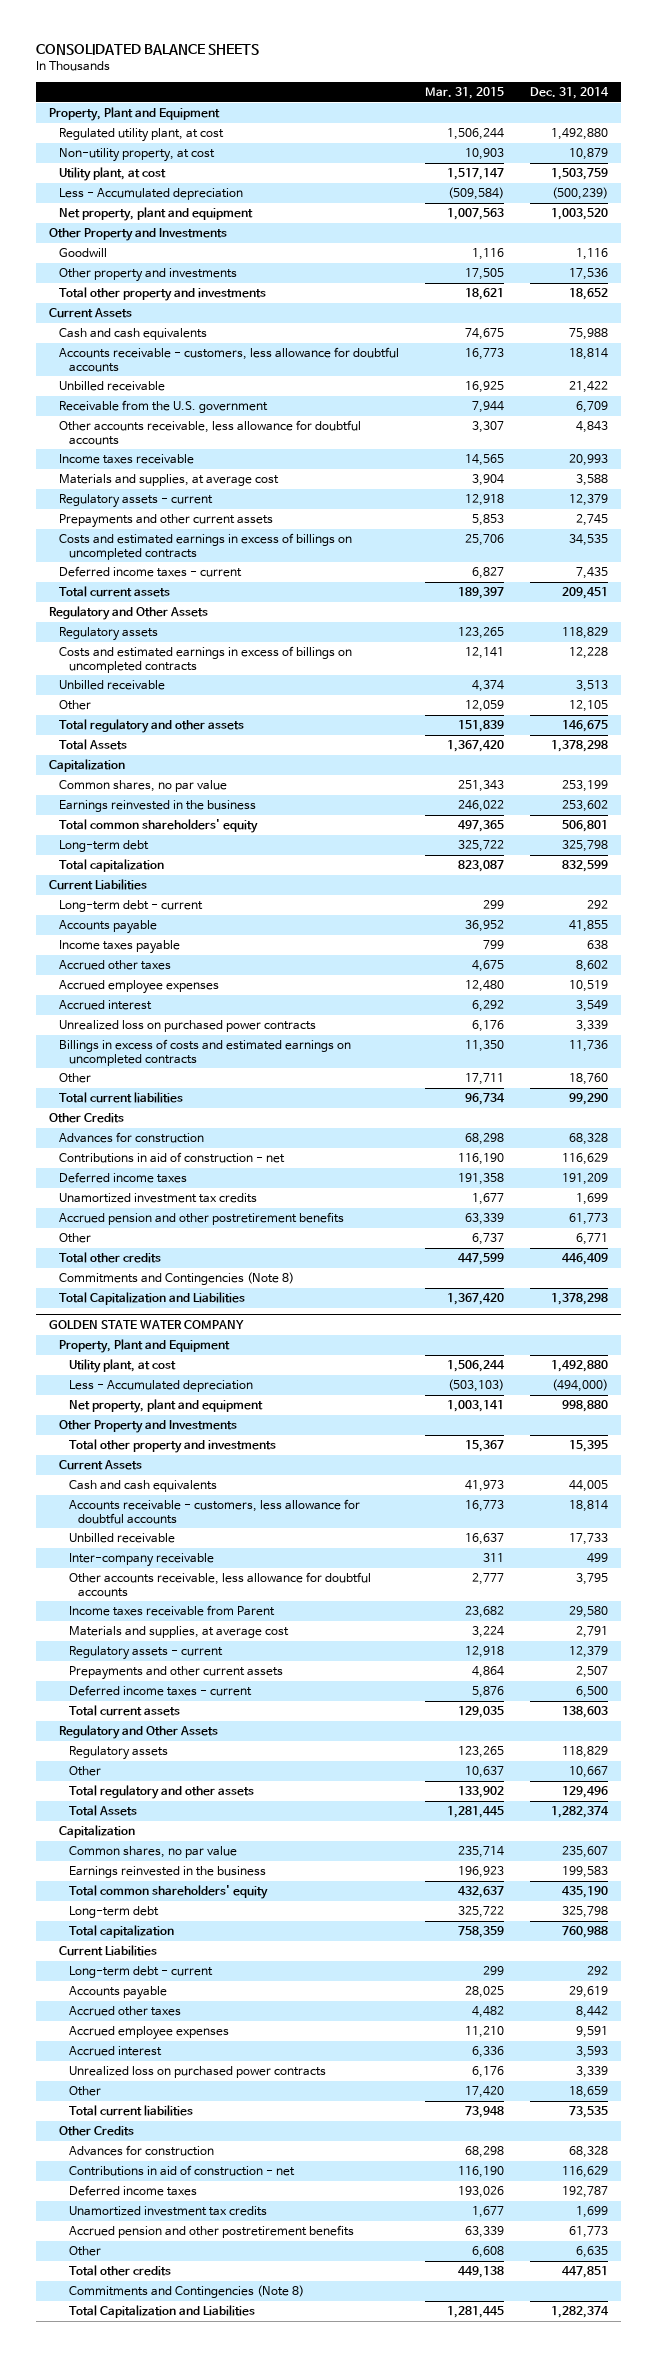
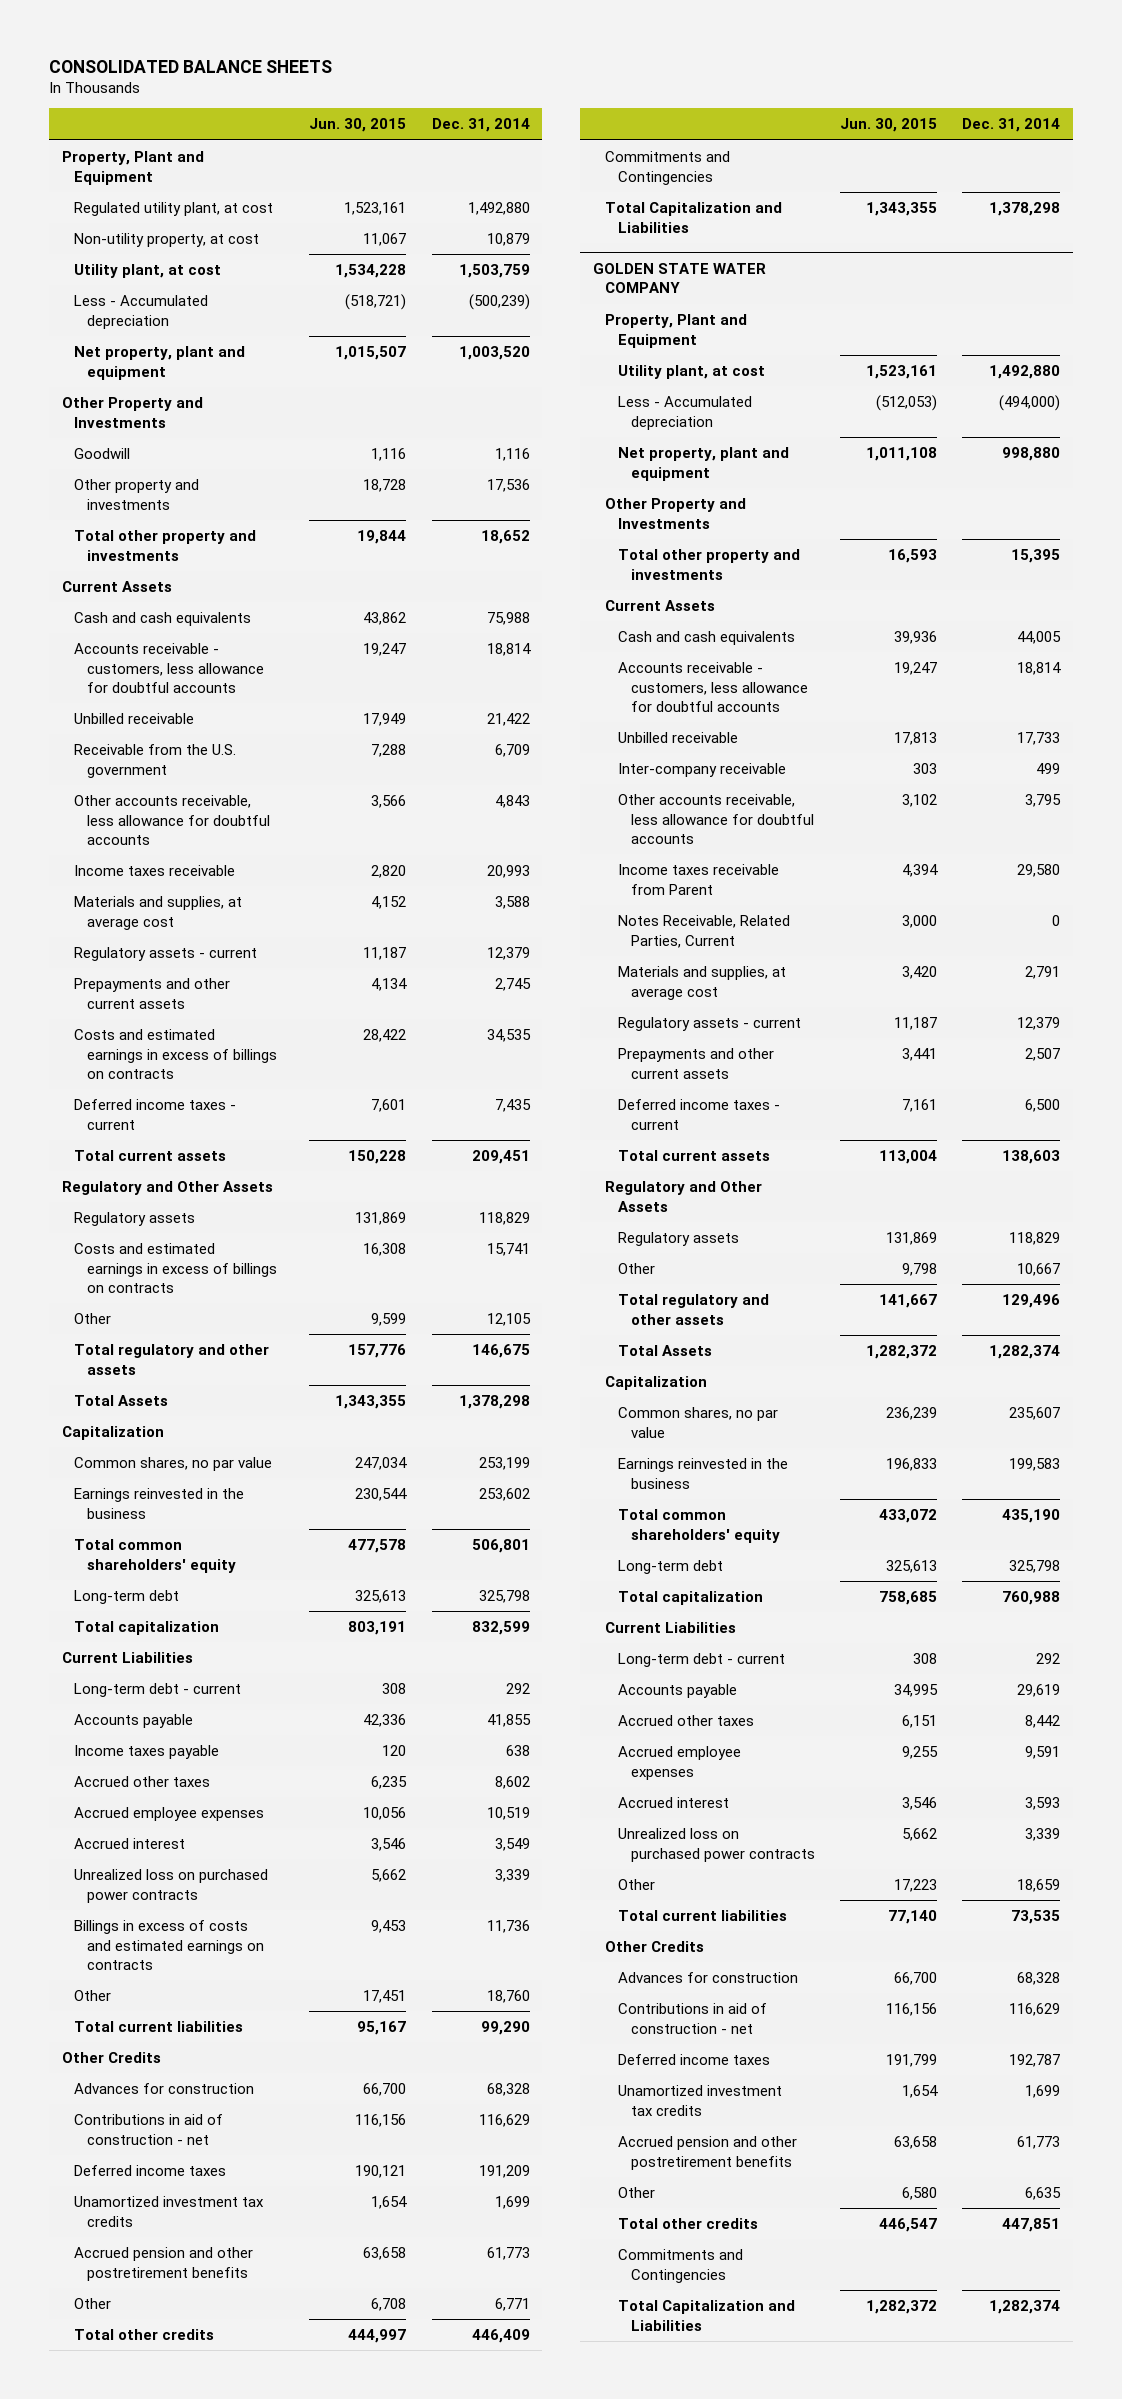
- | Mar. 31, 2015 | Dec. 31, 2014
+ | Jun. 30, 2015 | Dec. 31, 2014
- Costs and estimated earnings in excess of billings on uncompleted contracts | 25,706 | 34,535
+ Costs and estimated earnings in excess of billings on contracts | 28,422 | 34,535
- Costs and estimated earnings in excess of billings on uncompleted contracts | 12,141 | 12,228
- Unbilled receivable | 4,374 | 3,513
+ Costs and estimated earnings in excess of billings on contracts | 16,308 | 15,741
- Billings in excess of costs and estimated earnings on uncompleted contracts | 11,350 | 11,736
+ Billings in excess of costs and estimated earnings on contracts | 9,453 | 11,736
- Commitments and Contingencies (Note 8)
+ Commitments and Contingencies
@ GOLDEN STATE WATER COMPANY
+ Notes Receivable, Related Parties, Current | 3,000 | 0
- Commitments and Contingencies (Note 8)
+ Commitments and Contingencies

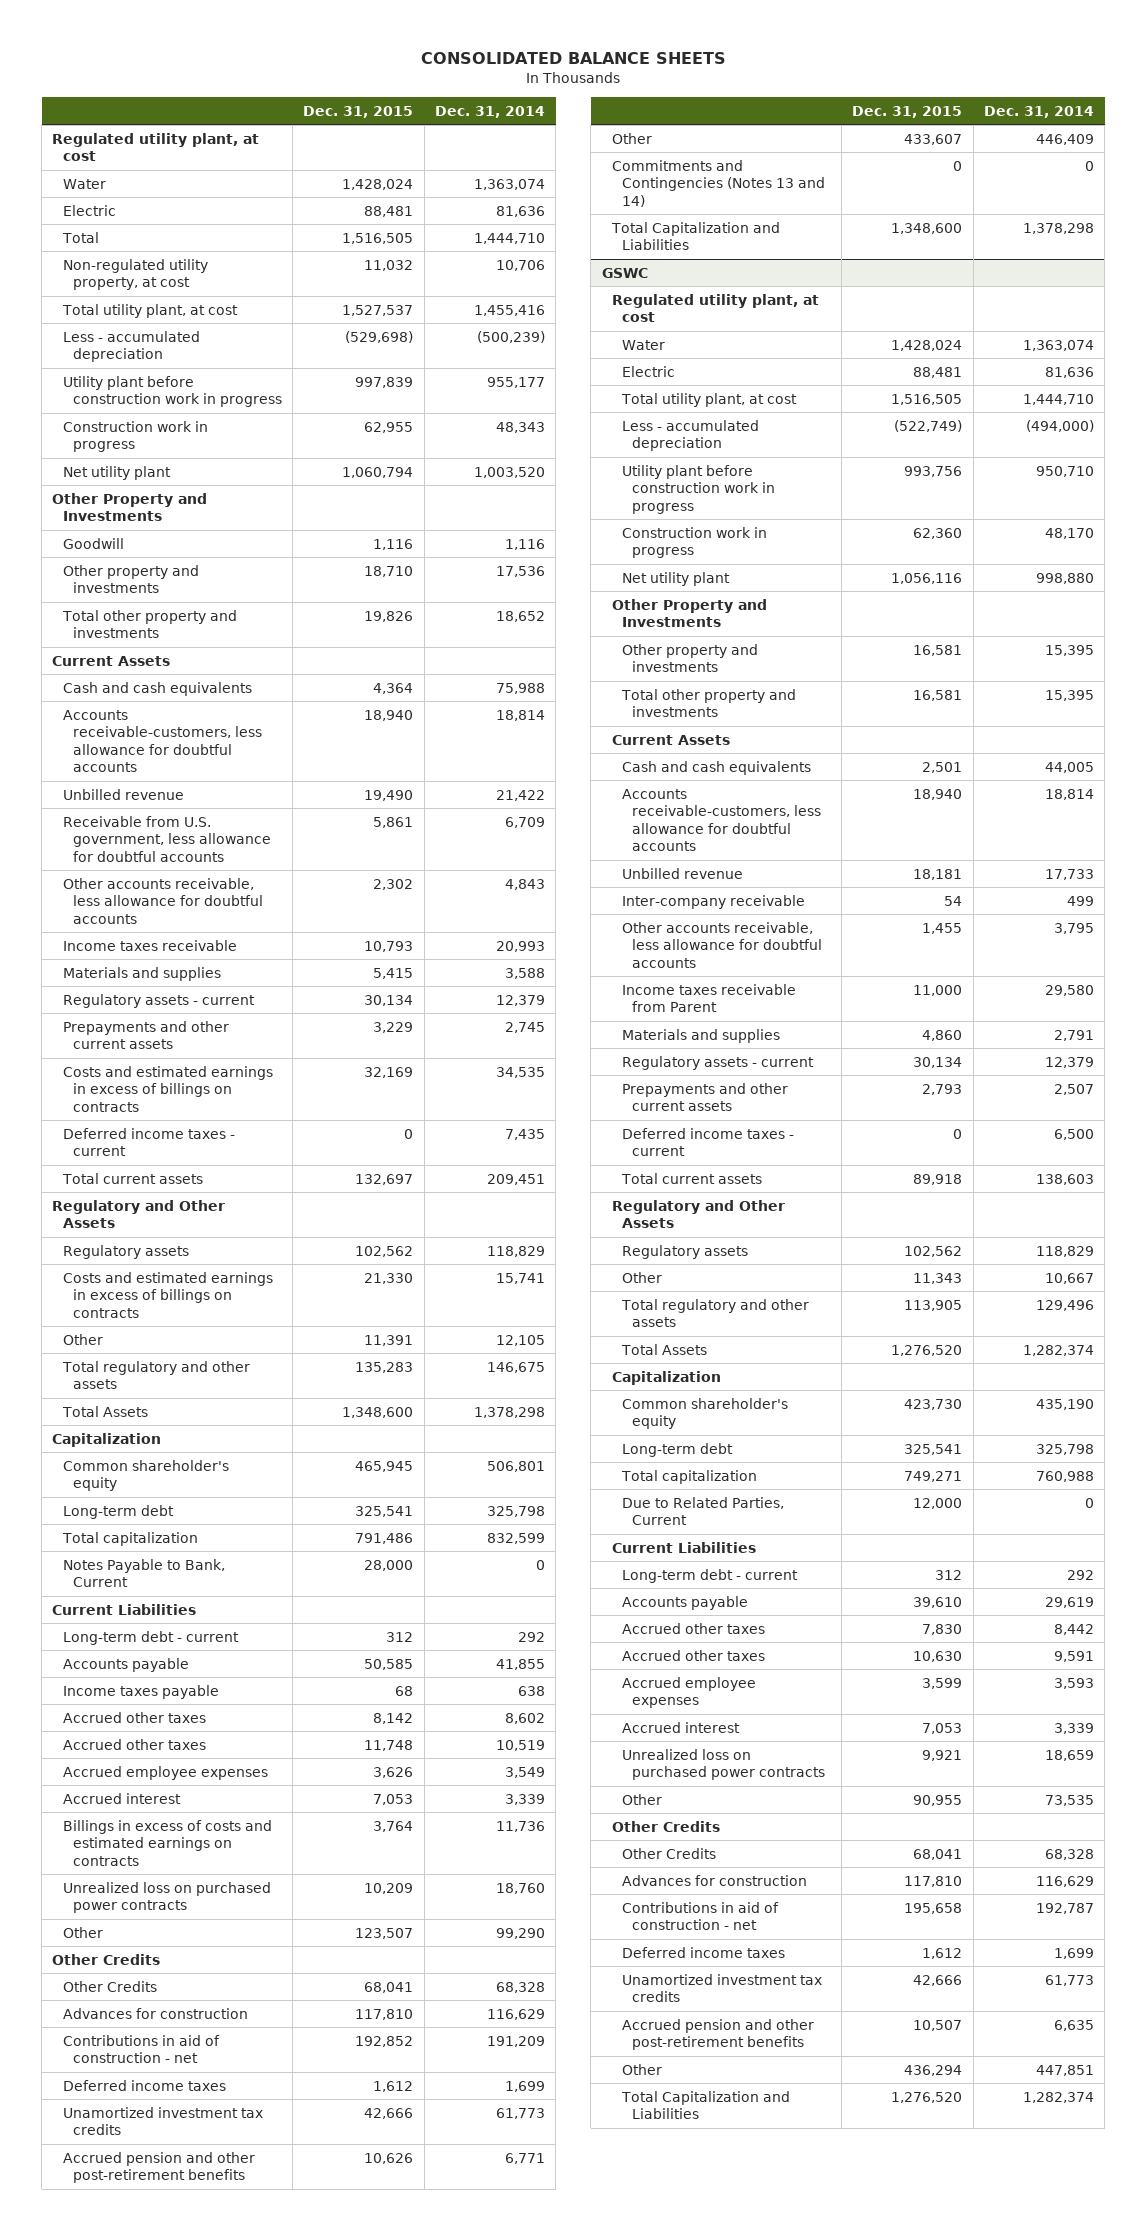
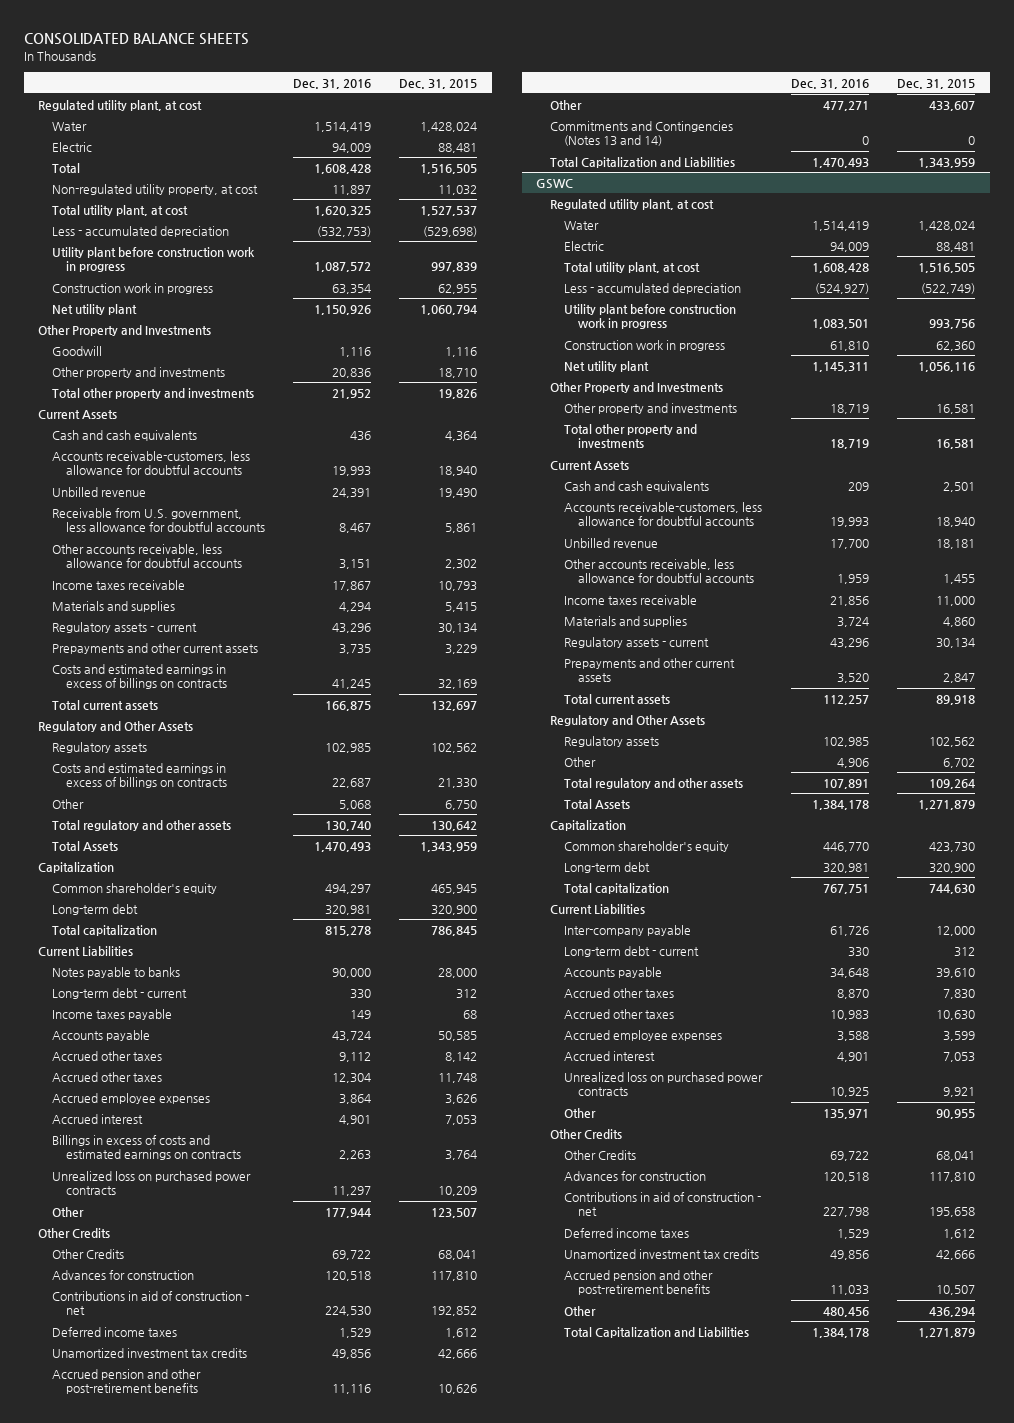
- | Dec. 31, 2015 | Dec. 31, 2014
+ | Dec. 31, 2016 | Dec. 31, 2015
- Deferred income taxes - current | 0 | 7,435
- Other | 11,391 | 12,105
- Total regulatory and other assets | 135,283 | 146,675
- Total Assets | 1,348,600 | 1,378,298
+ Other | 5,068 | 6,750
+ Total regulatory and other assets | 130,740 | 130,642
+ Total Assets | 1,470,493 | 1,343,959
- Long-term debt | 325,541 | 325,798
- Total capitalization | 791,486 | 832,599
- Notes Payable to Bank, Current | 28,000 | 0
+ Long-term debt | 320,981 | 320,900
+ Total capitalization | 815,278 | 786,845
+ Notes payable to banks | 90,000 | 28,000
moved down: Accounts payable | 43,724 | 50,585
- Total Capitalization and Liabilities | 1,348,600 | 1,378,298
+ Total Capitalization and Liabilities | 1,470,493 | 1,343,959
@ GSWC
- Inter-company receivable | 54 | 499
- Income taxes receivable from Parent | 11,000 | 29,580
+ Income taxes receivable | 21,856 | 11,000
- Prepayments and other current assets | 2,793 | 2,507
- Deferred income taxes - current | 0 | 6,500
+ Prepayments and other current assets | 3,520 | 2,847
- Other | 11,343 | 10,667
- Total regulatory and other assets | 113,905 | 129,496
- Total Assets | 1,276,520 | 1,282,374
+ Other | 4,906 | 6,702
+ Total regulatory and other assets | 107,891 | 109,264
+ Total Assets | 1,384,178 | 1,271,879
- Long-term debt | 325,541 | 325,798
- Total capitalization | 749,271 | 760,988
- Due to Related Parties, Current | 12,000 | 0
+ Long-term debt | 320,981 | 320,900
+ Total capitalization | 767,751 | 744,630
+ Inter-company payable | 61,726 | 12,000
- Total Capitalization and Liabilities | 1,276,520 | 1,282,374
+ Total Capitalization and Liabilities | 1,384,178 | 1,271,879

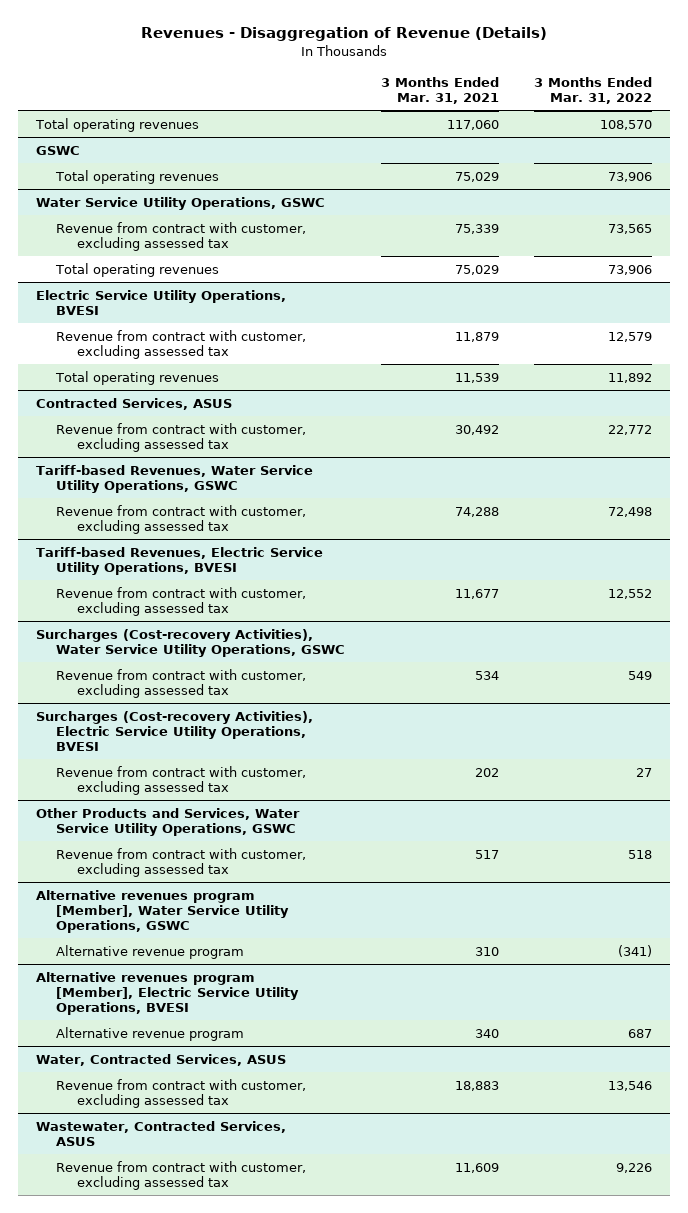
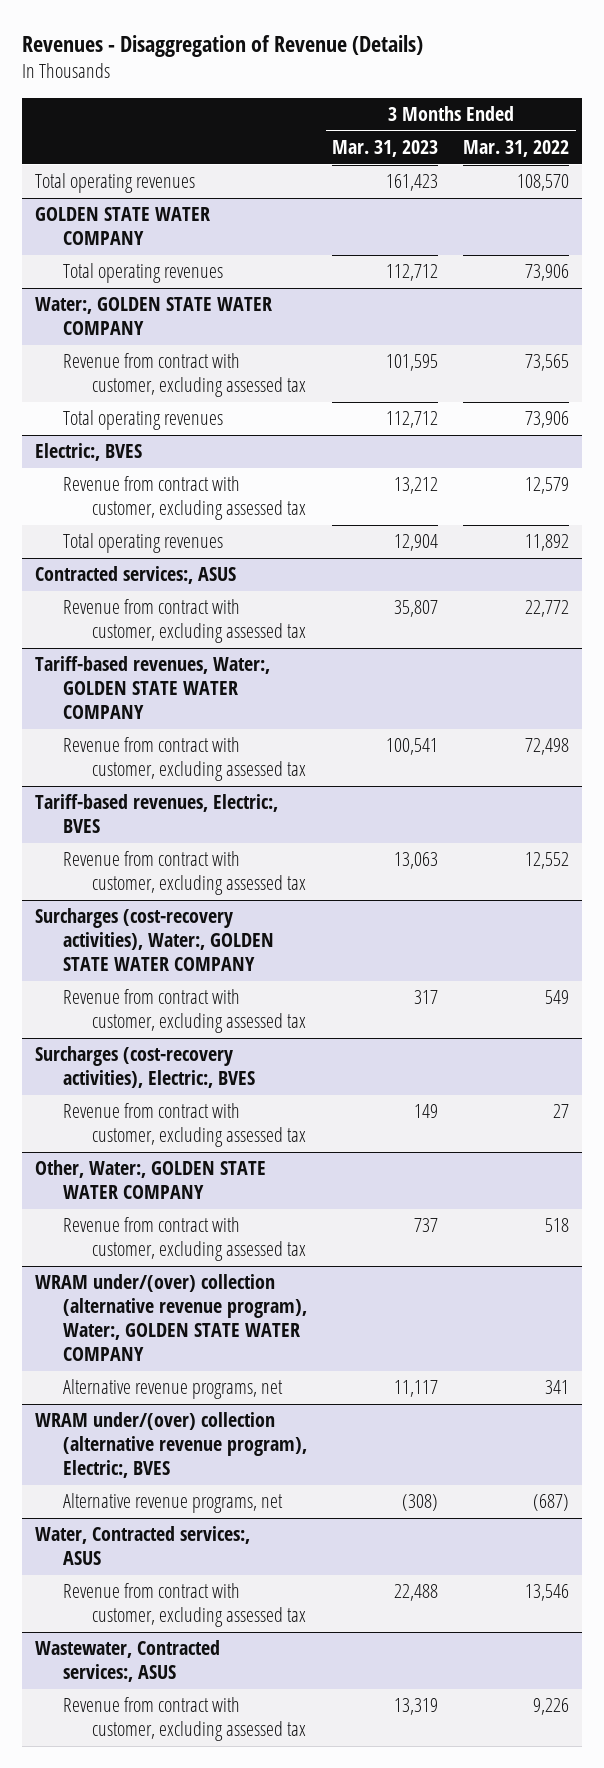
- | 3 Months Ended Mar. 31, 2021 | 3 Months Ended Mar. 31, 2022
+ | 3 Months Ended Mar. 31, 2023 | 3 Months Ended Mar. 31, 2022
- GSWC
+ GOLDEN STATE WATER COMPANY
- Water Service Utility Operations, GSWC
+ Water:, GOLDEN STATE WATER COMPANY
- Electric Service Utility Operations, BVESI
+ Electric:, BVES
- Contracted Services, ASUS
+ Contracted services:, ASUS
- Tariff-based Revenues, Water Service Utility Operations, GSWC
+ Tariff-based revenues, Water:, GOLDEN STATE WATER COMPANY
- Tariff-based Revenues, Electric Service Utility Operations, BVESI
+ Tariff-based revenues, Electric:, BVES
- Surcharges (Cost-recovery Activities), Water Service Utility Operations, GSWC
+ Surcharges (cost-recovery activities), Water:, GOLDEN STATE WATER COMPANY
- Surcharges (Cost-recovery Activities), Electric Service Utility Operations, BVESI
+ Surcharges (cost-recovery activities), Electric:, BVES
- Other Products and Services, Water Service Utility Operations, GSWC
+ Other, Water:, GOLDEN STATE WATER COMPANY
- Alternative revenues program [Member], Water Service Utility Operations, GSWC
- Alternative revenue program | 310 | (341)
- Alternative revenues program [Member], Electric Service Utility Operations, BVESI
- Alternative revenue program | 340 | 687
- Water, Contracted Services, ASUS
+ WRAM under/(over) collection (alternative revenue program), Water:, GOLDEN STATE WATER COMPANY
+ Alternative revenue programs, net | 11,117 | 341
+ WRAM under/(over) collection (alternative revenue program), Electric:, BVES
+ Alternative revenue programs, net | (308) | (687)
+ Water, Contracted services:, ASUS
- Wastewater, Contracted Services, ASUS
+ Wastewater, Contracted services:, ASUS

